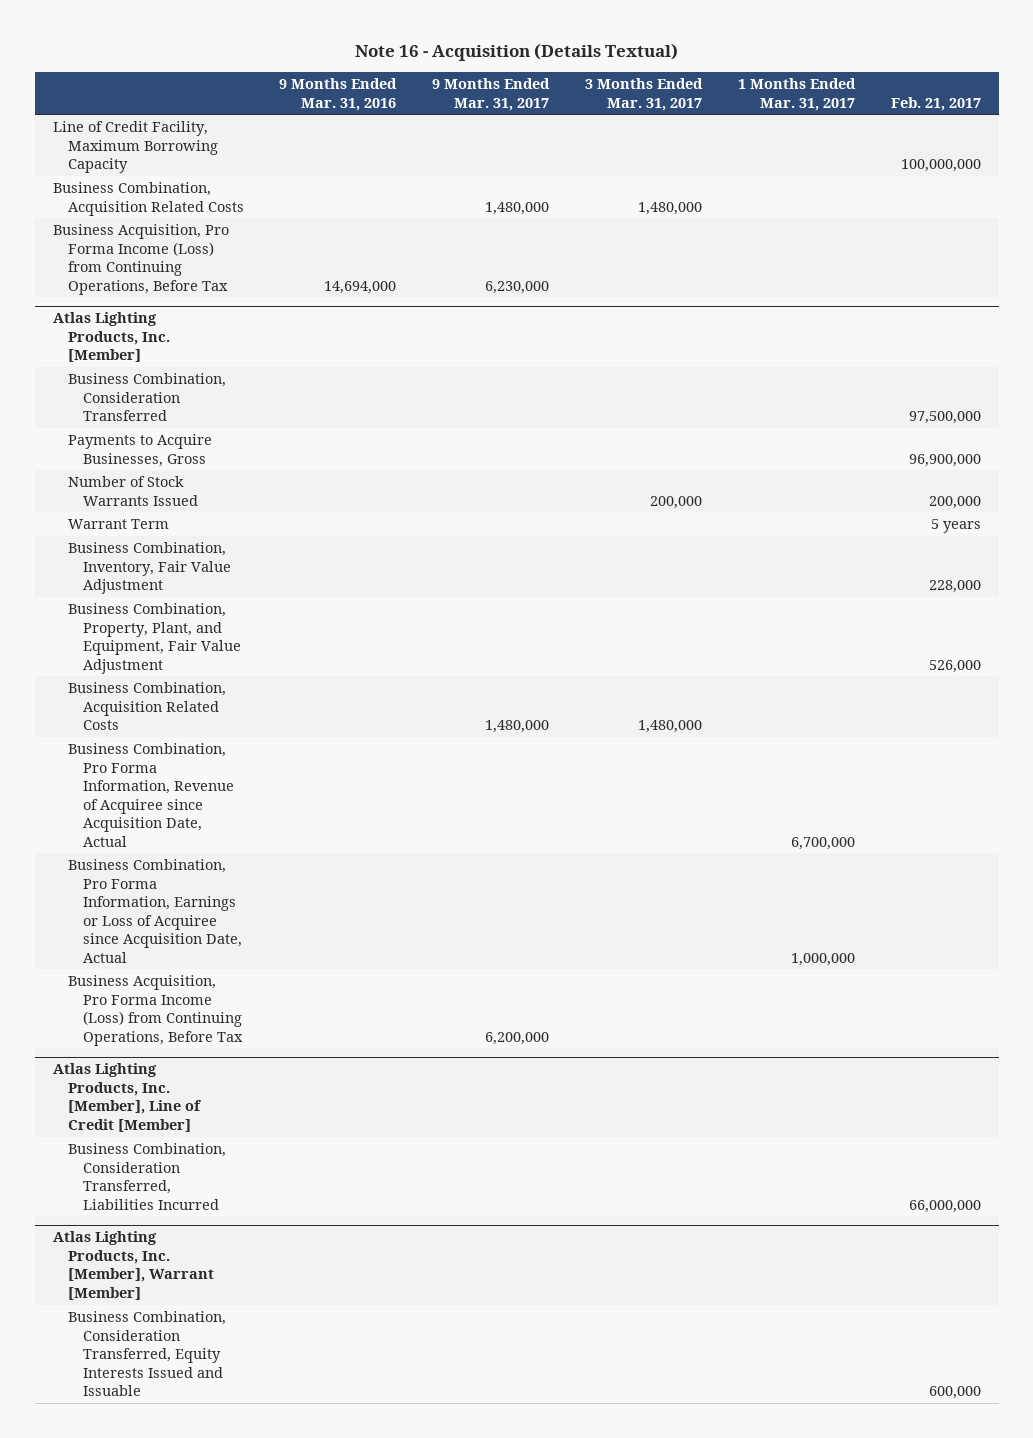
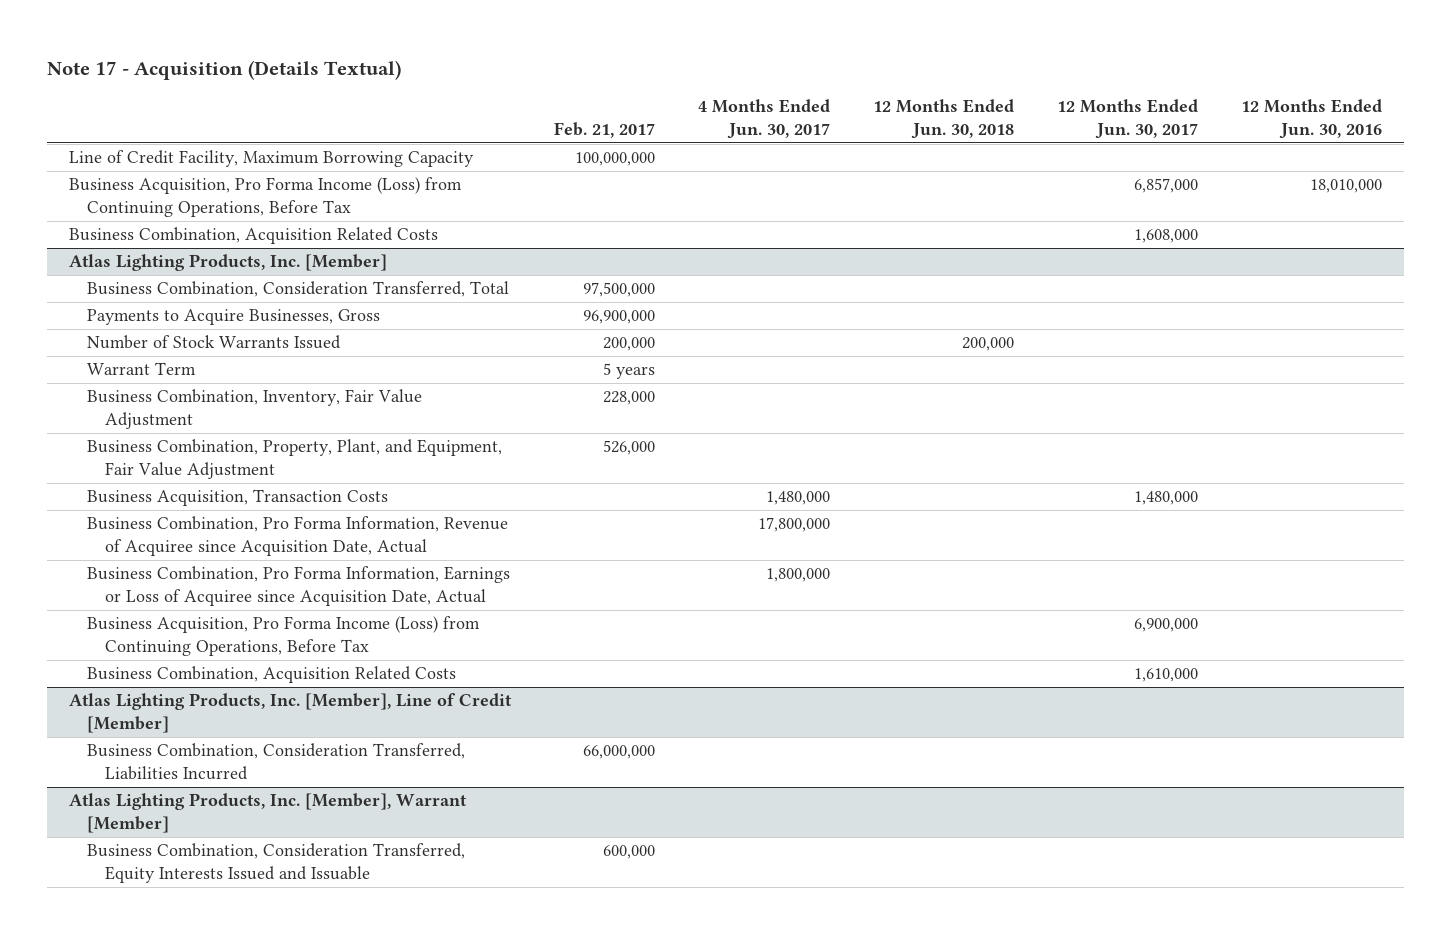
- Note 16 - Acquisition (Details Textual)
+ Note 17 - Acquisition (Details Textual)
- | 9 Months Ended Mar. 31, 2016 | 9 Months Ended Mar. 31, 2017 | 3 Months Ended Mar. 31, 2017 | 1 Months Ended Mar. 31, 2017 | Feb. 21, 2017
+ | Feb. 21, 2017 | 4 Months Ended Jun. 30, 2017 | 12 Months Ended Jun. 30, 2018 | 12 Months Ended Jun. 30, 2017 | 12 Months Ended Jun. 30, 2016
moved down: Business Combination, Acquisition Related Costs | | | | 1,608,000 |
@ Atlas Lighting Products, Inc. [Member]
- Business Combination, Consideration Transferred | | | | | 97,500,000
+ Business Combination, Consideration Transferred, Total | 97,500,000 | | | |
+ Business Acquisition, Transaction Costs | | 1,480,000 | | 1,480,000 |
moved down: Business Combination, Acquisition Related Costs | | | | 1,610,000 |

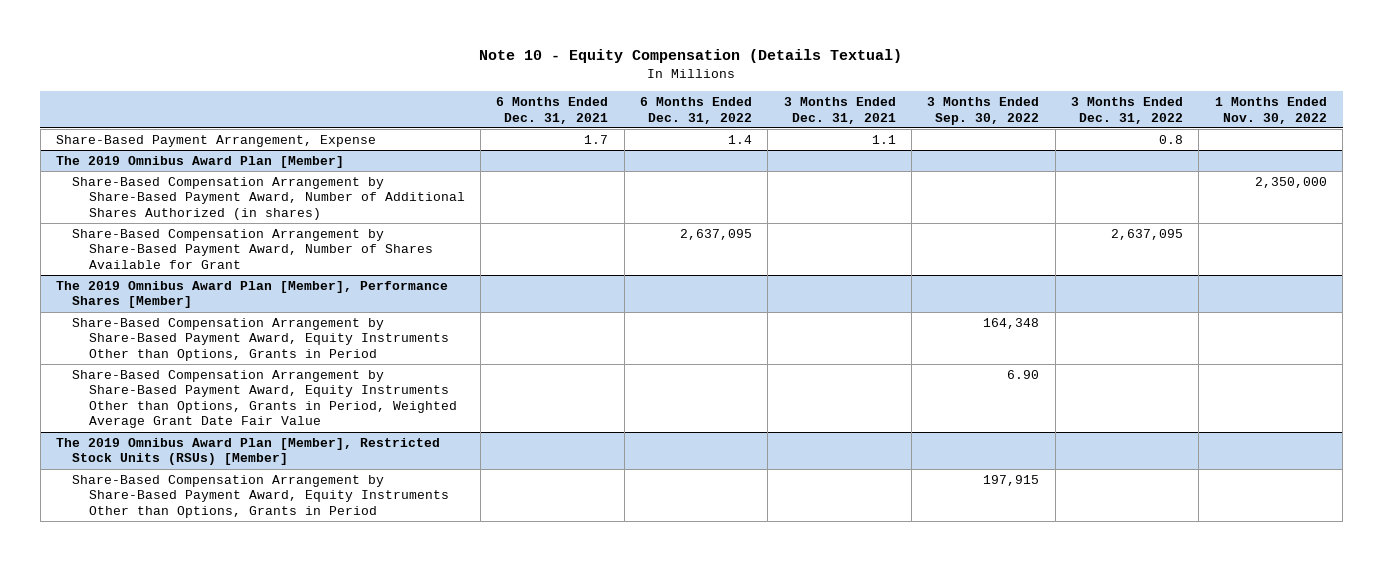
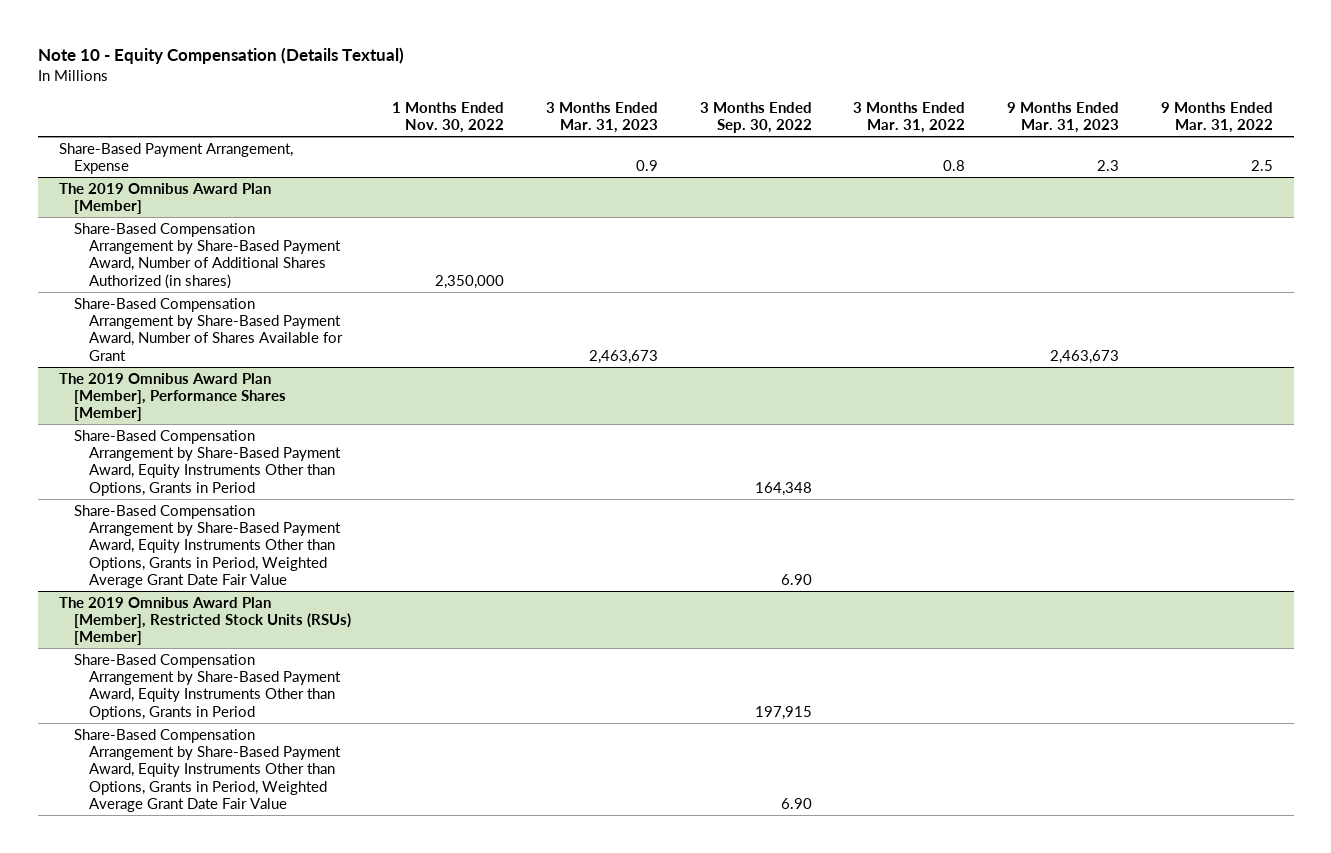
- | 6 Months Ended Dec. 31, 2021 | 6 Months Ended Dec. 31, 2022 | 3 Months Ended Dec. 31, 2021 | 3 Months Ended Sep. 30, 2022 | 3 Months Ended Dec. 31, 2022 | 1 Months Ended Nov. 30, 2022
+ | 1 Months Ended Nov. 30, 2022 | 3 Months Ended Mar. 31, 2023 | 3 Months Ended Sep. 30, 2022 | 3 Months Ended Mar. 31, 2022 | 9 Months Ended Mar. 31, 2023 | 9 Months Ended Mar. 31, 2022
@ The 2019 Omnibus Award Plan [Member], Restricted Stock Units (RSUs) [Member]
+ Share-Based Compensation Arrangement by Share-Based Payment Award, Equity Instruments Other than Options, Grants in Period, Weighted Average Grant Date Fair Value | | | 6.90 | | |

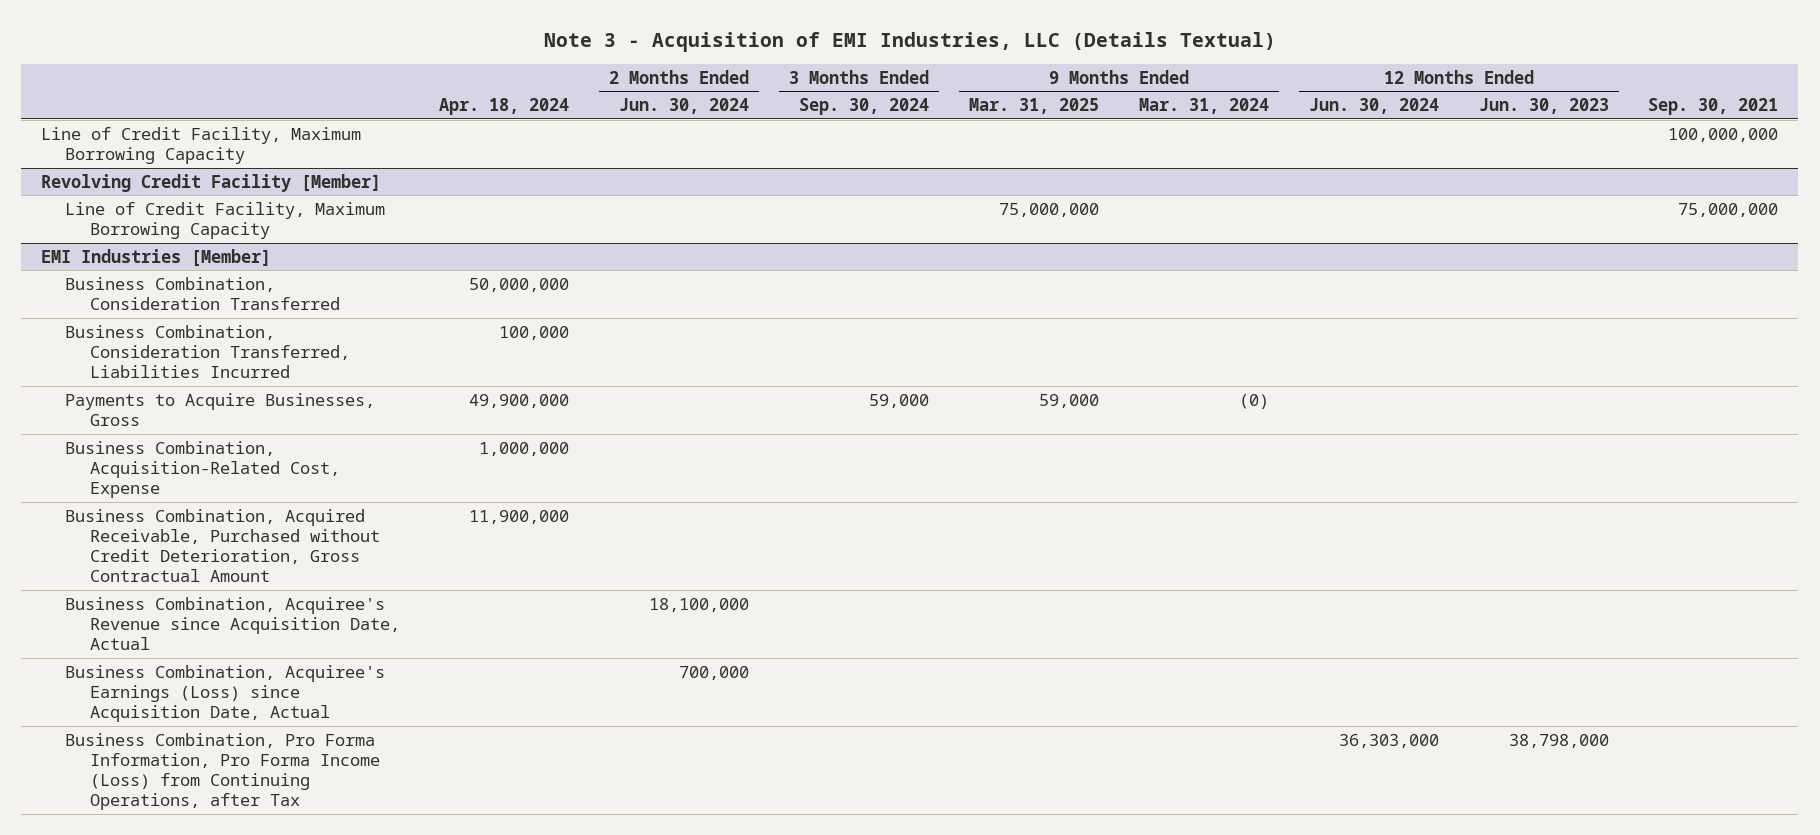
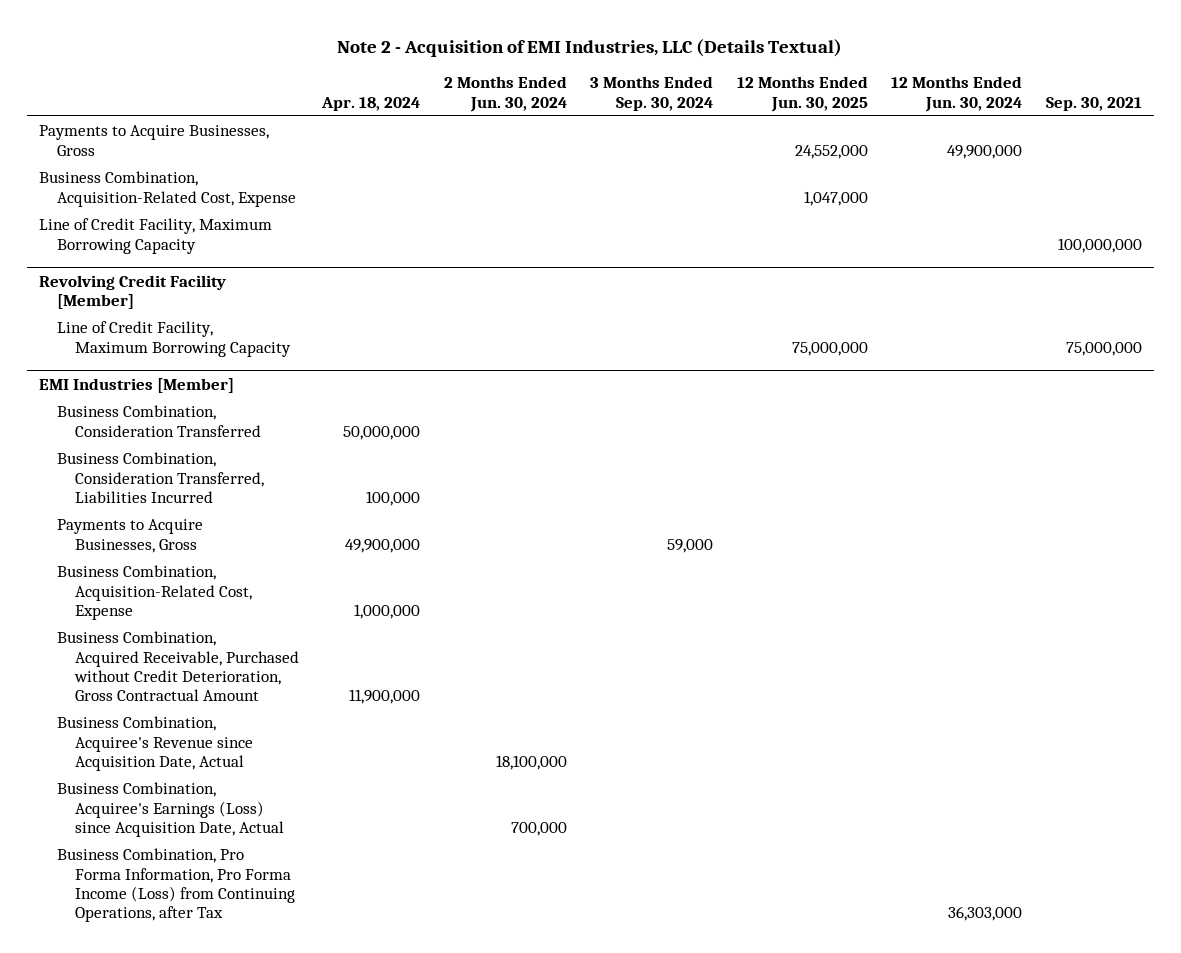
- Note 3 - Acquisition of EMI Industries, LLC (Details Textual)
+ Note 2 - Acquisition of EMI Industries, LLC (Details Textual)
- | Apr. 18, 2024 | 2 Months Ended Jun. 30, 2024 | 3 Months Ended Sep. 30, 2024 | 9 Months Ended Mar. 31, 2025 | 9 Months Ended Mar. 31, 2024 | 12 Months Ended Jun. 30, 2024 | 12 Months Ended Jun. 30, 2023 | Sep. 30, 2021
+ | Apr. 18, 2024 | 2 Months Ended Jun. 30, 2024 | 3 Months Ended Sep. 30, 2024 | 12 Months Ended Jun. 30, 2025 | 12 Months Ended Jun. 30, 2024 | Sep. 30, 2021
+ Payments to Acquire Businesses, Gross | | | | 24,552,000 | 49,900,000 |
+ Business Combination, Acquisition-Related Cost, Expense | | | | 1,047,000 | |

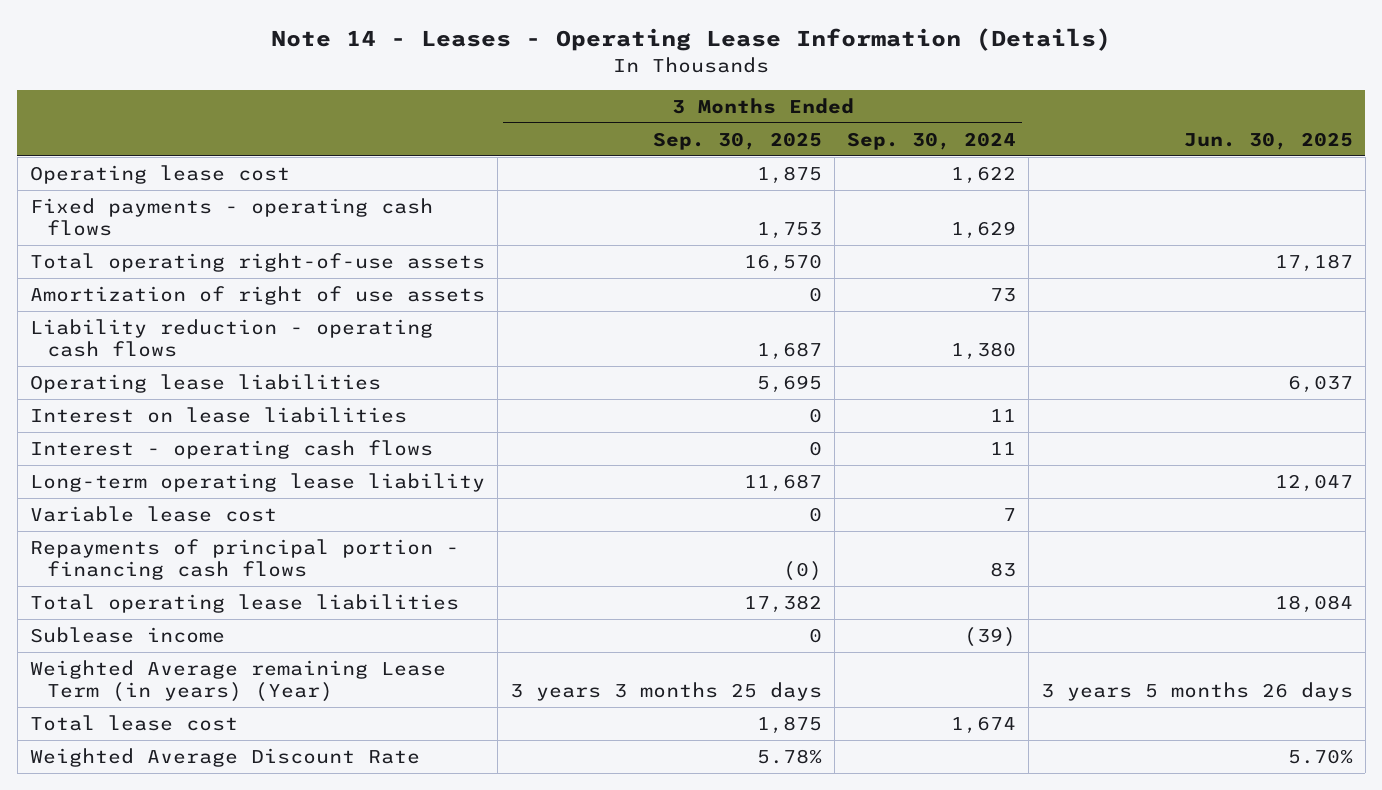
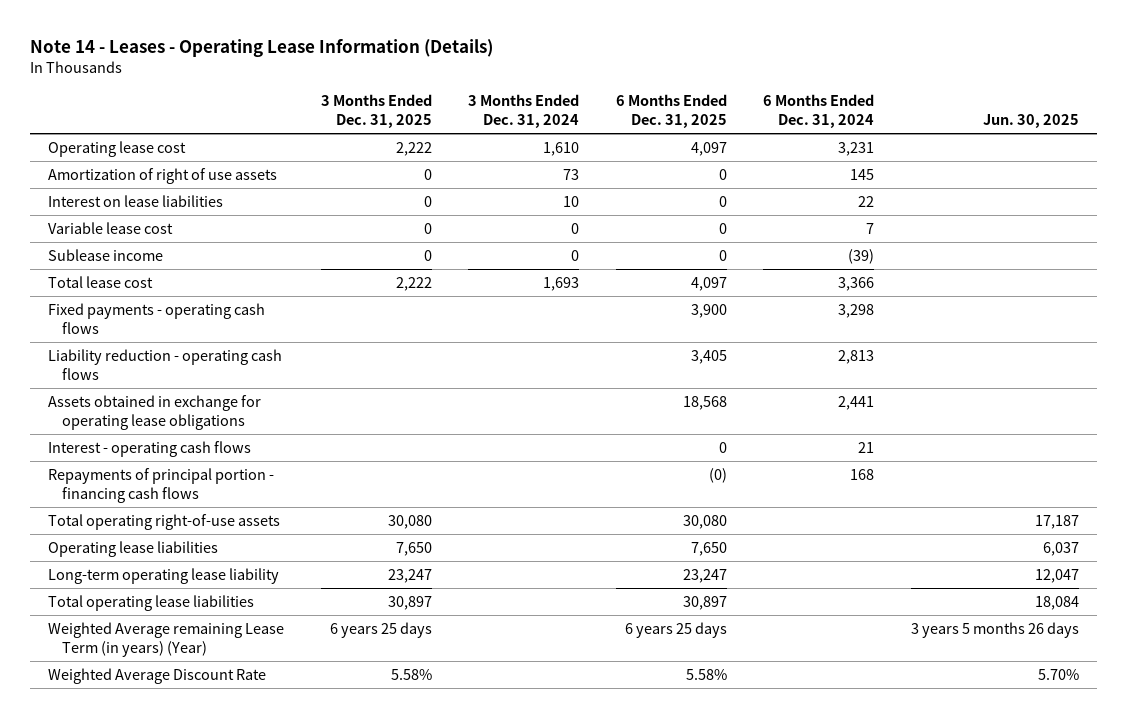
- | 3 Months Ended Sep. 30, 2025 | 3 Months Ended Sep. 30, 2024 | Jun. 30, 2025
+ | 3 Months Ended Dec. 31, 2025 | 3 Months Ended Dec. 31, 2024 | 6 Months Ended Dec. 31, 2025 | 6 Months Ended Dec. 31, 2024 | Jun. 30, 2025
moved up: Sublease income | 0 | 0 | 0 | (39) |
moved up: Total lease cost | 2,222 | 1,693 | 4,097 | 3,366 |
moved down: Fixed payments - operating cash flows | | | 3,900 | 3,298 |
moved down: Liability reduction - operating cash flows | | | 3,405 | 2,813 |
+ Assets obtained in exchange for operating lease obligations | | | 18,568 | 2,441 |
moved down: Interest - operating cash flows | | | 0 | 21 |
moved down: Total operating right-of-use assets | 30,080 | | 30,080 | | 17,187
moved down: Operating lease liabilities | 7,650 | | 7,650 | | 6,037
moved down: Long-term operating lease liability | 23,247 | | 23,247 | | 12,047

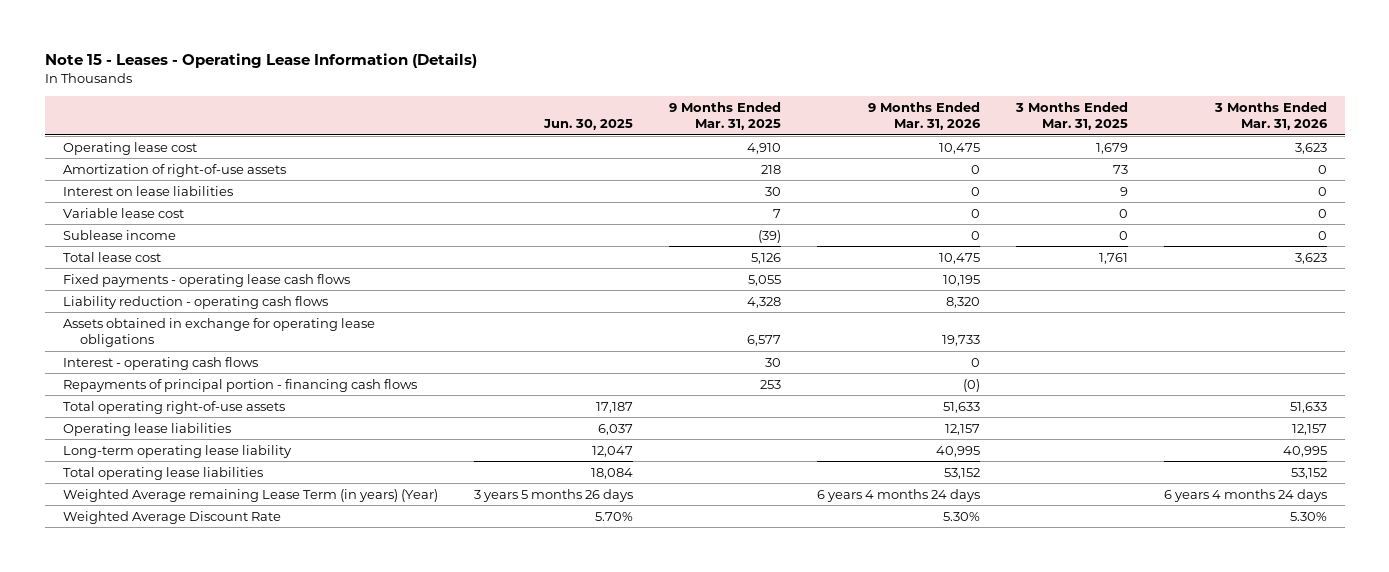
- Note 14 - Leases - Operating Lease Information (Details)
+ Note 15 - Leases - Operating Lease Information (Details)
- | 3 Months Ended Dec. 31, 2025 | 3 Months Ended Dec. 31, 2024 | 6 Months Ended Dec. 31, 2025 | 6 Months Ended Dec. 31, 2024 | Jun. 30, 2025
+ | Jun. 30, 2025 | 9 Months Ended Mar. 31, 2025 | 9 Months Ended Mar. 31, 2026 | 3 Months Ended Mar. 31, 2025 | 3 Months Ended Mar. 31, 2026
- Amortization of right of use assets | 0 | 73 | 0 | 145 |
+ Amortization of right-of-use assets | | 218 | 0 | 73 | 0
- Fixed payments - operating cash flows | | | 3,900 | 3,298 |
+ Fixed payments - operating lease cash flows | | 5,055 | 10,195 | |

